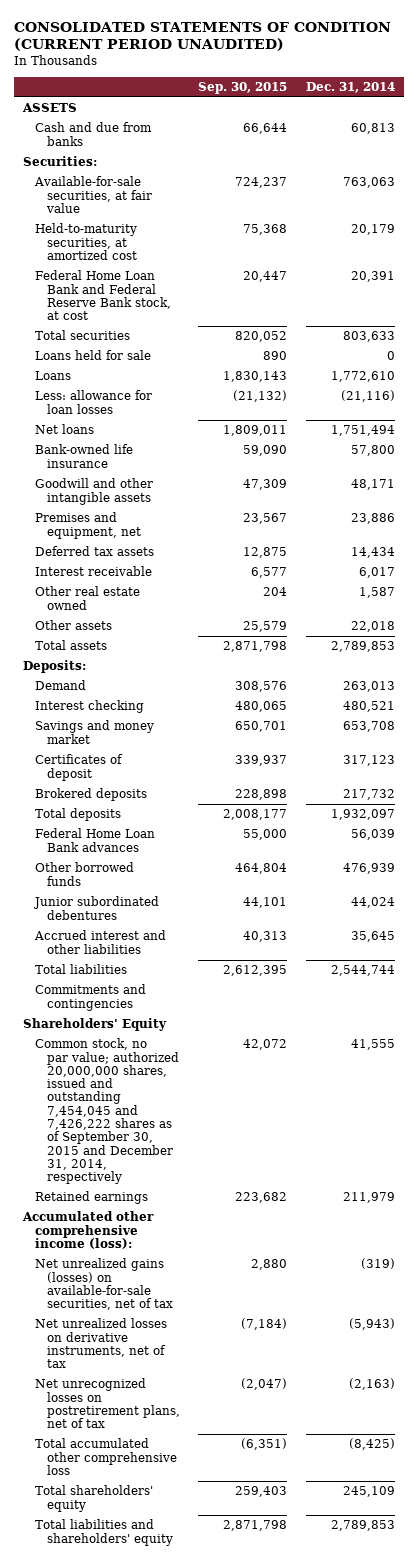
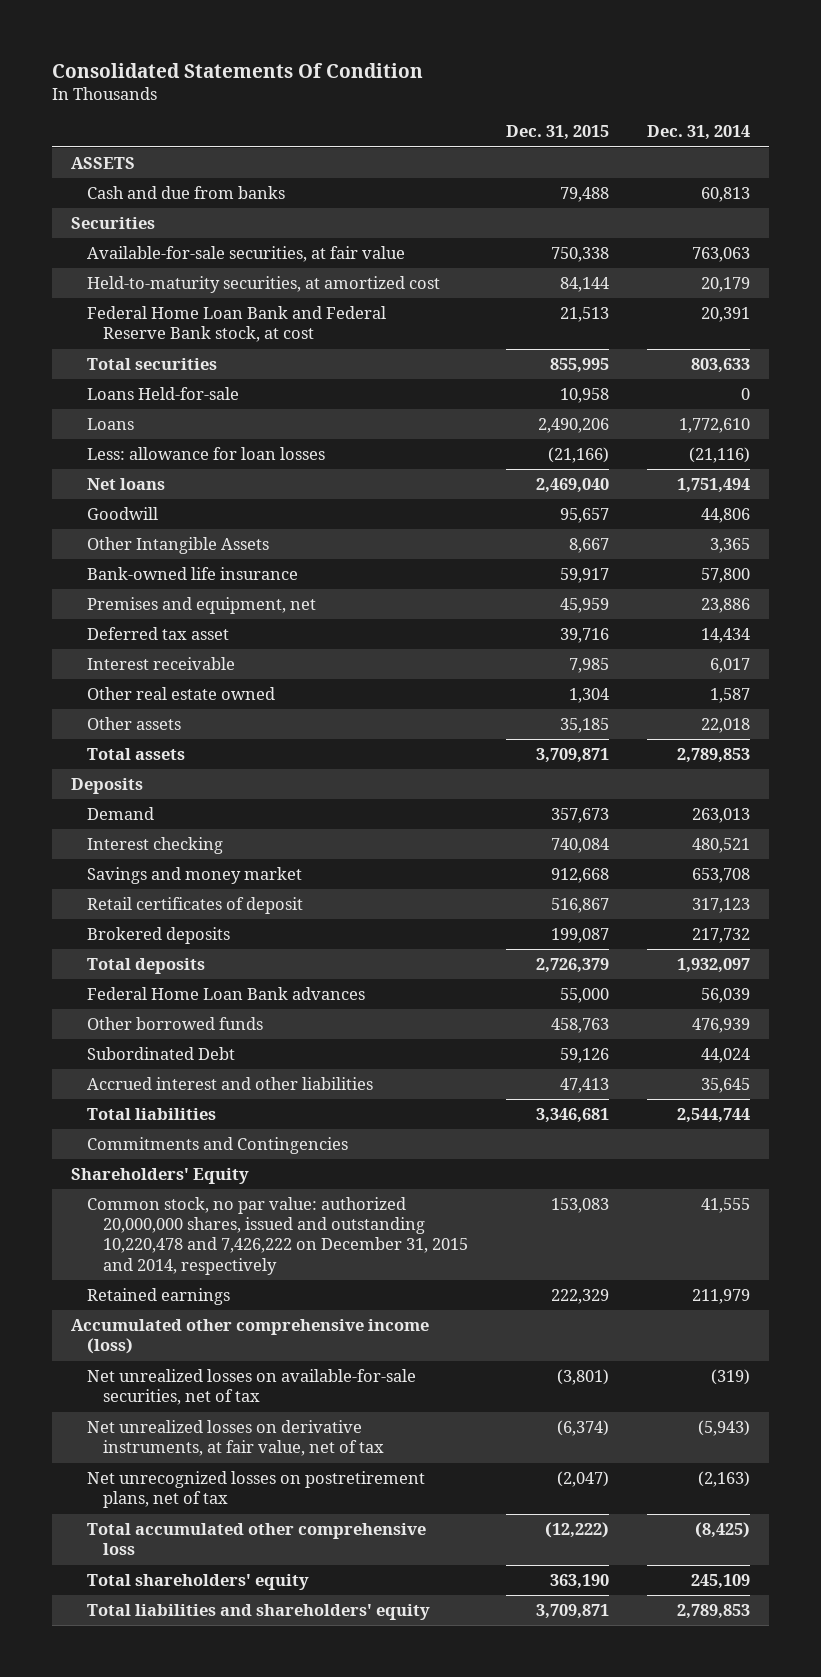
- CONSOLIDATED STATEMENTS OF CONDITION (CURRENT PERIOD UNAUDITED)
+ Consolidated Statements Of Condition
- | Sep. 30, 2015 | Dec. 31, 2014
+ | Dec. 31, 2015 | Dec. 31, 2014
- Securities:
+ Securities
- Loans held for sale | 890 | 0
+ Loans Held-for-sale | 10,958 | 0
+ Goodwill | 95,657 | 44,806
+ Other Intangible Assets | 8,667 | 3,365
- Goodwill and other intangible assets | 47,309 | 48,171
- Deferred tax assets | 12,875 | 14,434
+ Deferred tax asset | 39,716 | 14,434
- Deposits:
+ Deposits
- Certificates of deposit | 339,937 | 317,123
+ Retail certificates of deposit | 516,867 | 317,123
- Junior subordinated debentures | 44,101 | 44,024
+ Subordinated Debt | 59,126 | 44,024
- Commitments and contingencies
+ Commitments and Contingencies
- Common stock, no par value; authorized 20,000,000 shares, issued and outstanding 7,454,045 and 7,426,222 shares as of September 30, 2015 and December 31, 2014, respectively | 42,072 | 41,555
+ Common stock, no par value: authorized 20,000,000 shares, issued and outstanding 10,220,478 and 7,426,222 on December 31, 2015 and 2014, respectively | 153,083 | 41,555
- Accumulated other comprehensive income (loss):
- Net unrealized gains (losses) on available-for-sale securities, net of tax | 2,880 | (319)
- Net unrealized losses on derivative instruments, net of tax | (7,184) | (5,943)
+ Accumulated other comprehensive income (loss)
+ Net unrealized losses on available-for-sale securities, net of tax | (3,801) | (319)
+ Net unrealized losses on derivative instruments, at fair value, net of tax | (6,374) | (5,943)

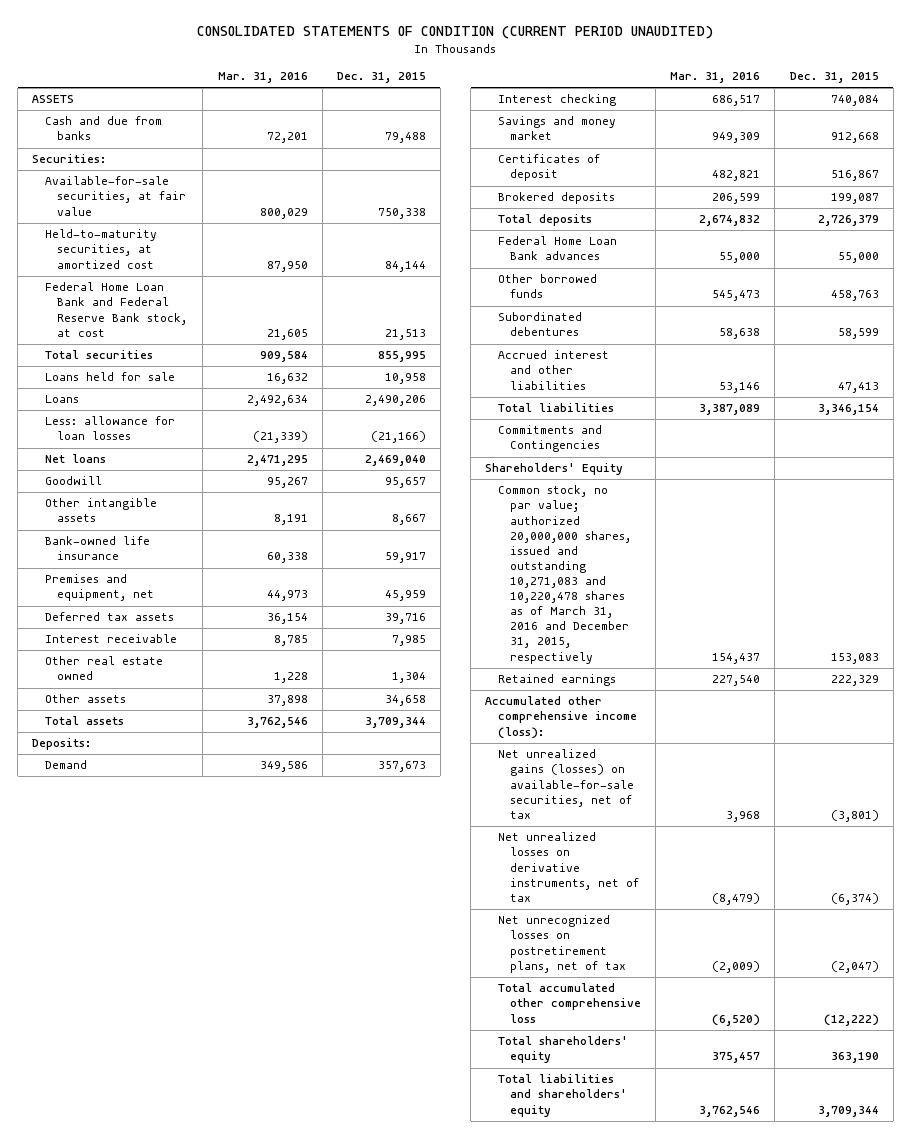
- Consolidated Statements Of Condition
+ CONSOLIDATED STATEMENTS OF CONDITION (CURRENT PERIOD UNAUDITED)
- | Dec. 31, 2015 | Dec. 31, 2014
+ | Mar. 31, 2016 | Dec. 31, 2015
- Securities
+ Securities:
- Loans Held-for-sale | 10,958 | 0
+ Loans held for sale | 16,632 | 10,958
- Other Intangible Assets | 8,667 | 3,365
+ Other intangible assets | 8,191 | 8,667
- Deferred tax asset | 39,716 | 14,434
+ Deferred tax assets | 36,154 | 39,716
- Other assets | 35,185 | 22,018
- Total assets | 3,709,871 | 2,789,853
- Deposits
+ Other assets | 37,898 | 34,658
+ Total assets | 3,762,546 | 3,709,344
+ Deposits:
- Retail certificates of deposit | 516,867 | 317,123
+ Certificates of deposit | 482,821 | 516,867
- Subordinated Debt | 59,126 | 44,024
+ Subordinated debentures | 58,638 | 58,599
- Total liabilities | 3,346,681 | 2,544,744
+ Total liabilities | 3,387,089 | 3,346,154
- Common stock, no par value: authorized 20,000,000 shares, issued and outstanding 10,220,478 and 7,426,222 on December 31, 2015 and 2014, respectively | 153,083 | 41,555
+ Common stock, no par value; authorized 20,000,000 shares, issued and outstanding 10,271,083 and 10,220,478 shares as of March 31, 2016 and December 31, 2015, respectively | 154,437 | 153,083
- Accumulated other comprehensive income (loss)
- Net unrealized losses on available-for-sale securities, net of tax | (3,801) | (319)
- Net unrealized losses on derivative instruments, at fair value, net of tax | (6,374) | (5,943)
+ Accumulated other comprehensive income (loss):
+ Net unrealized gains (losses) on available-for-sale securities, net of tax | 3,968 | (3,801)
+ Net unrealized losses on derivative instruments, net of tax | (8,479) | (6,374)
- Total liabilities and shareholders' equity | 3,709,871 | 2,789,853
+ Total liabilities and shareholders' equity | 3,762,546 | 3,709,344

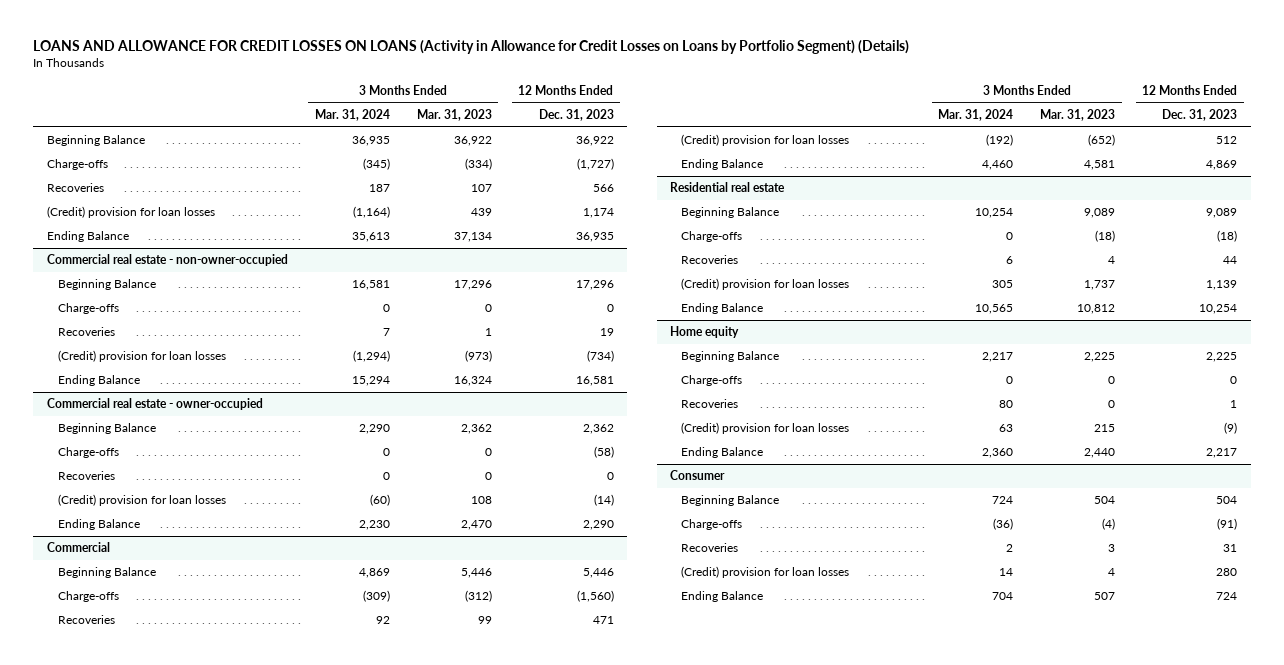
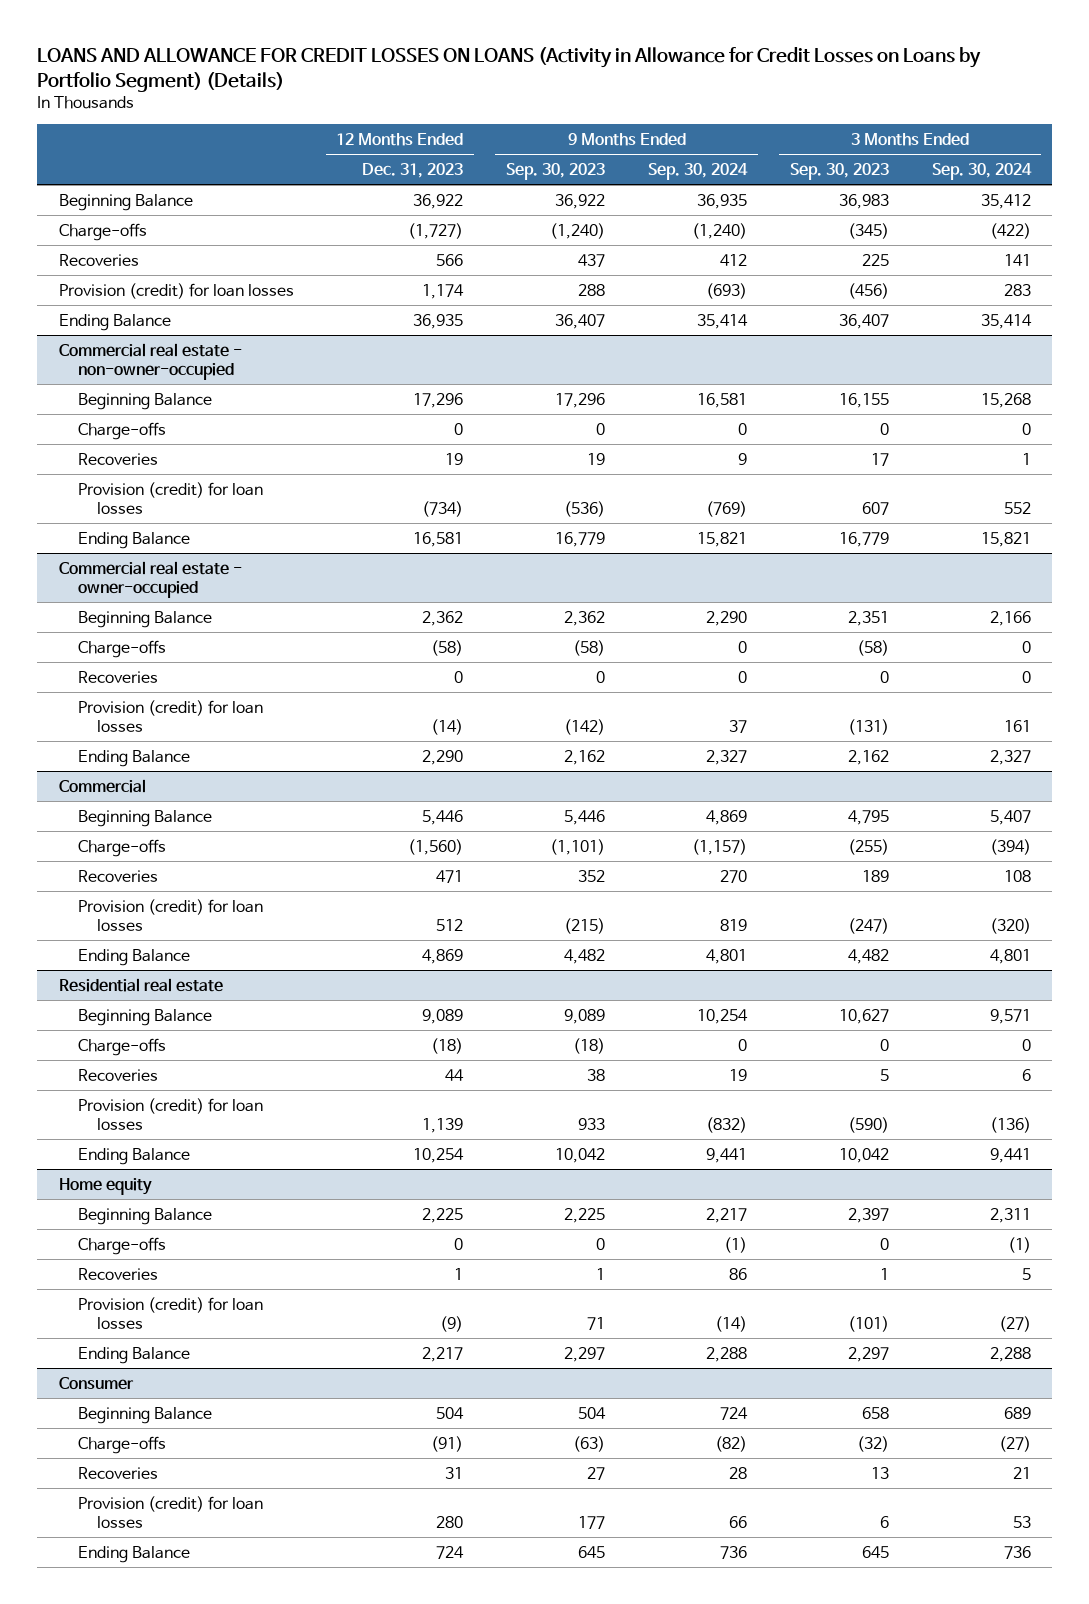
- | 3 Months Ended Mar. 31, 2024 | 3 Months Ended Mar. 31, 2023 | 12 Months Ended Dec. 31, 2023
+ | 12 Months Ended Dec. 31, 2023 | 9 Months Ended Sep. 30, 2023 | 9 Months Ended Sep. 30, 2024 | 3 Months Ended Sep. 30, 2023 | 3 Months Ended Sep. 30, 2024
- (Credit) provision for loan losses | (1,164) | 439 | 1,174
+ Provision (credit) for loan losses | 1,174 | 288 | (693) | (456) | 283
@ Commercial real estate - non-owner-occupied
- (Credit) provision for loan losses | (1,294) | (973) | (734)
+ Provision (credit) for loan losses | (734) | (536) | (769) | 607 | 552
@ Commercial real estate - owner-occupied
- (Credit) provision for loan losses | (60) | 108 | (14)
+ Provision (credit) for loan losses | (14) | (142) | 37 | (131) | 161
@ Commercial
- (Credit) provision for loan losses | (192) | (652) | 512
+ Provision (credit) for loan losses | 512 | (215) | 819 | (247) | (320)
@ Residential real estate
- (Credit) provision for loan losses | 305 | 1,737 | 1,139
+ Provision (credit) for loan losses | 1,139 | 933 | (832) | (590) | (136)
@ Home equity
- (Credit) provision for loan losses | 63 | 215 | (9)
+ Provision (credit) for loan losses | (9) | 71 | (14) | (101) | (27)
@ Consumer
- (Credit) provision for loan losses | 14 | 4 | 280
+ Provision (credit) for loan losses | 280 | 177 | 66 | 6 | 53

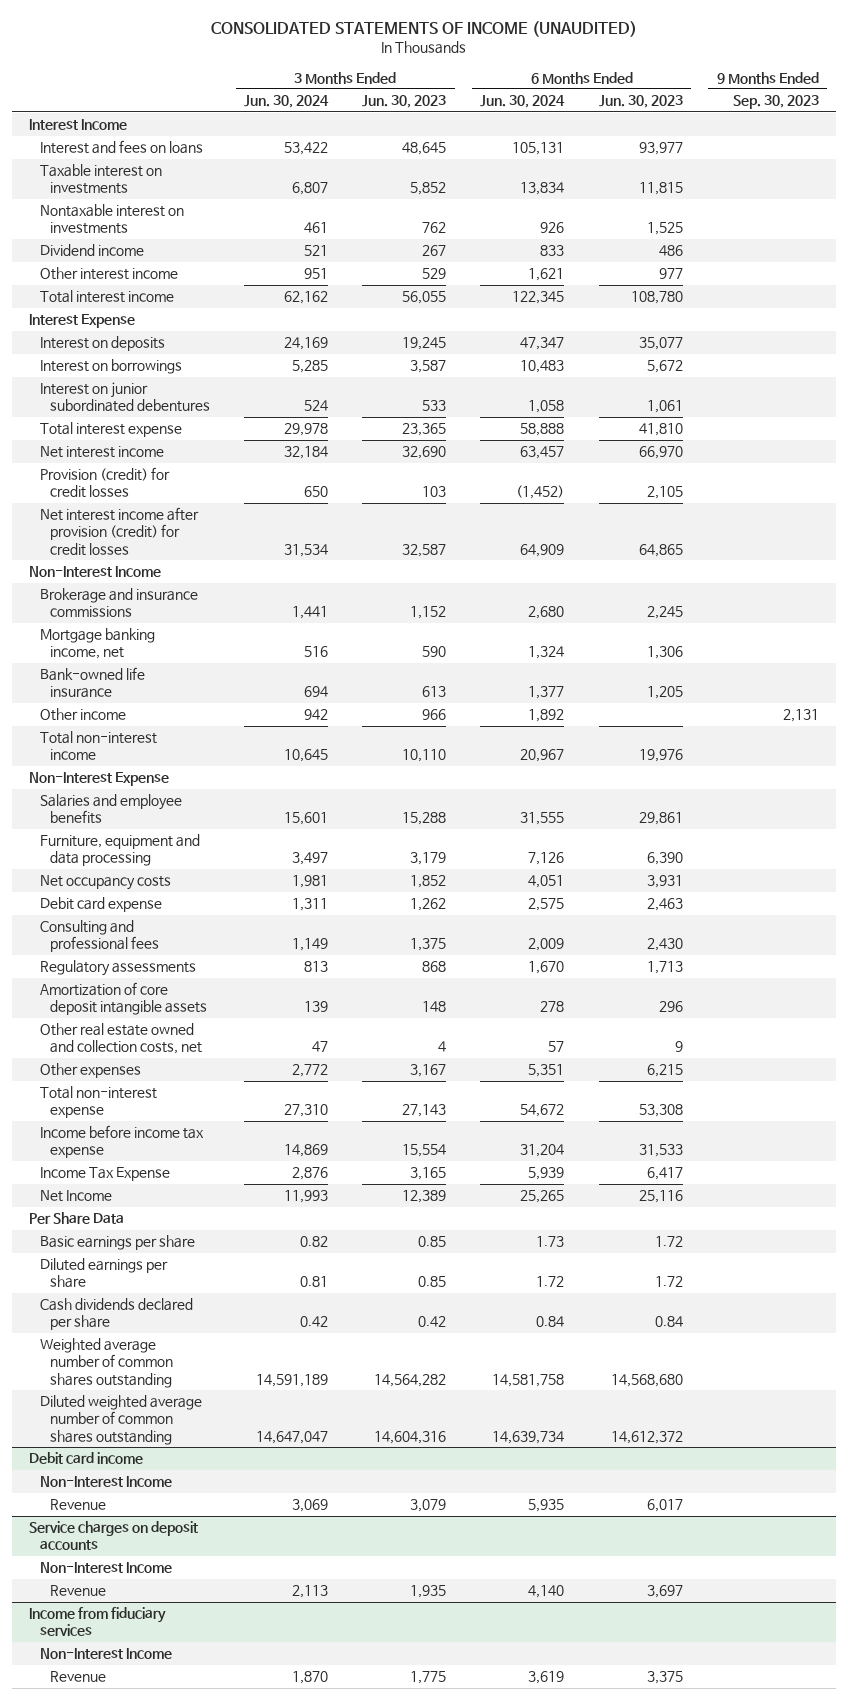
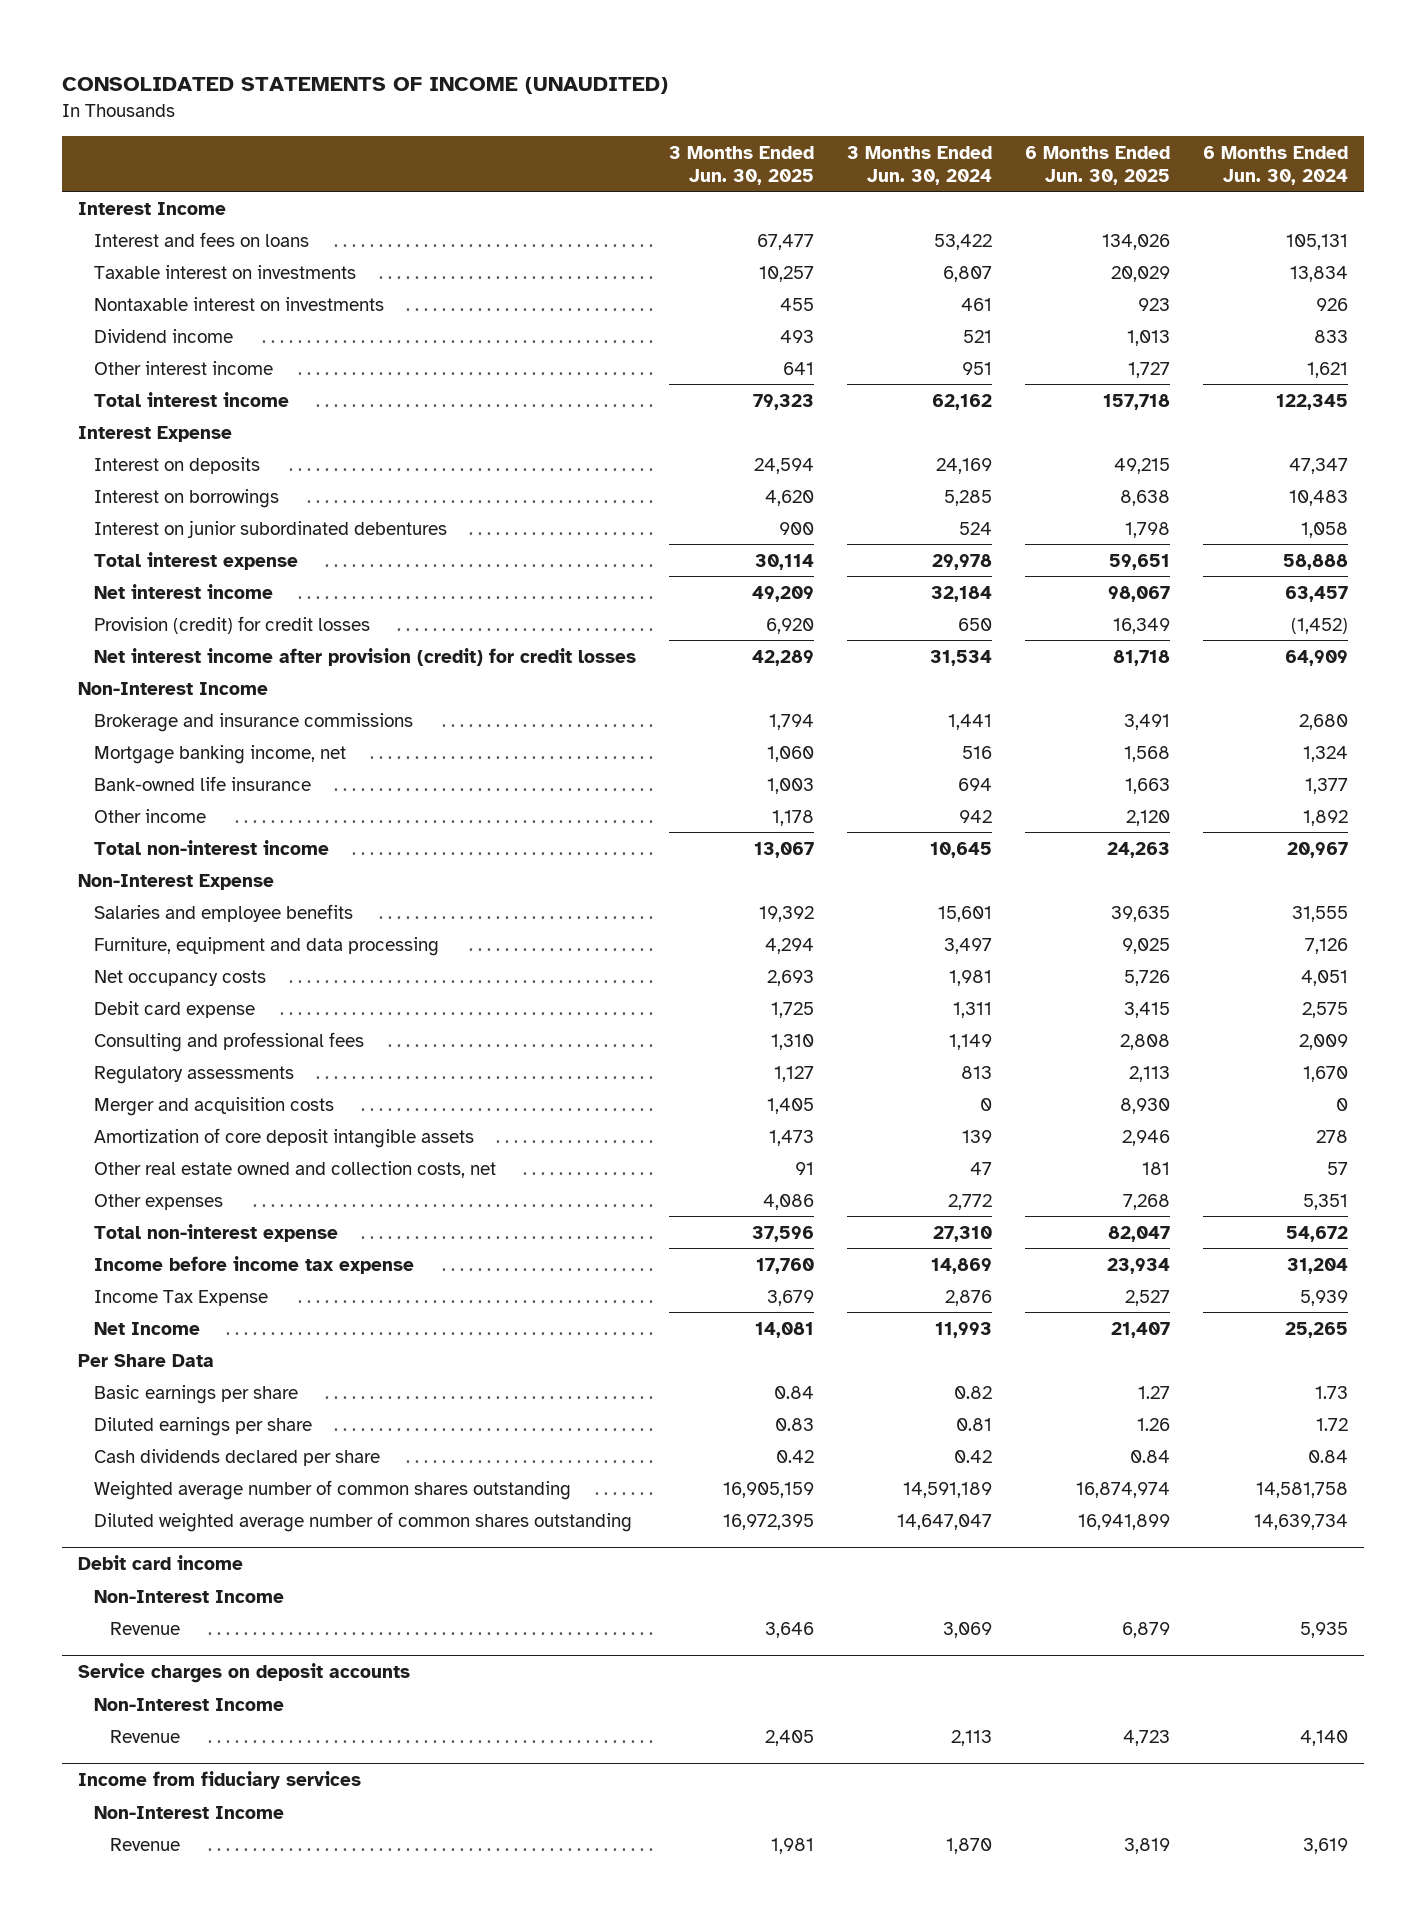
- | 3 Months Ended Jun. 30, 2024 | 3 Months Ended Jun. 30, 2023 | 6 Months Ended Jun. 30, 2024 | 6 Months Ended Jun. 30, 2023 | 9 Months Ended Sep. 30, 2023
+ | 3 Months Ended Jun. 30, 2025 | 3 Months Ended Jun. 30, 2024 | 6 Months Ended Jun. 30, 2025 | 6 Months Ended Jun. 30, 2024
+ Merger and acquisition costs | 1,405 | 0 | 8,930 | 0

